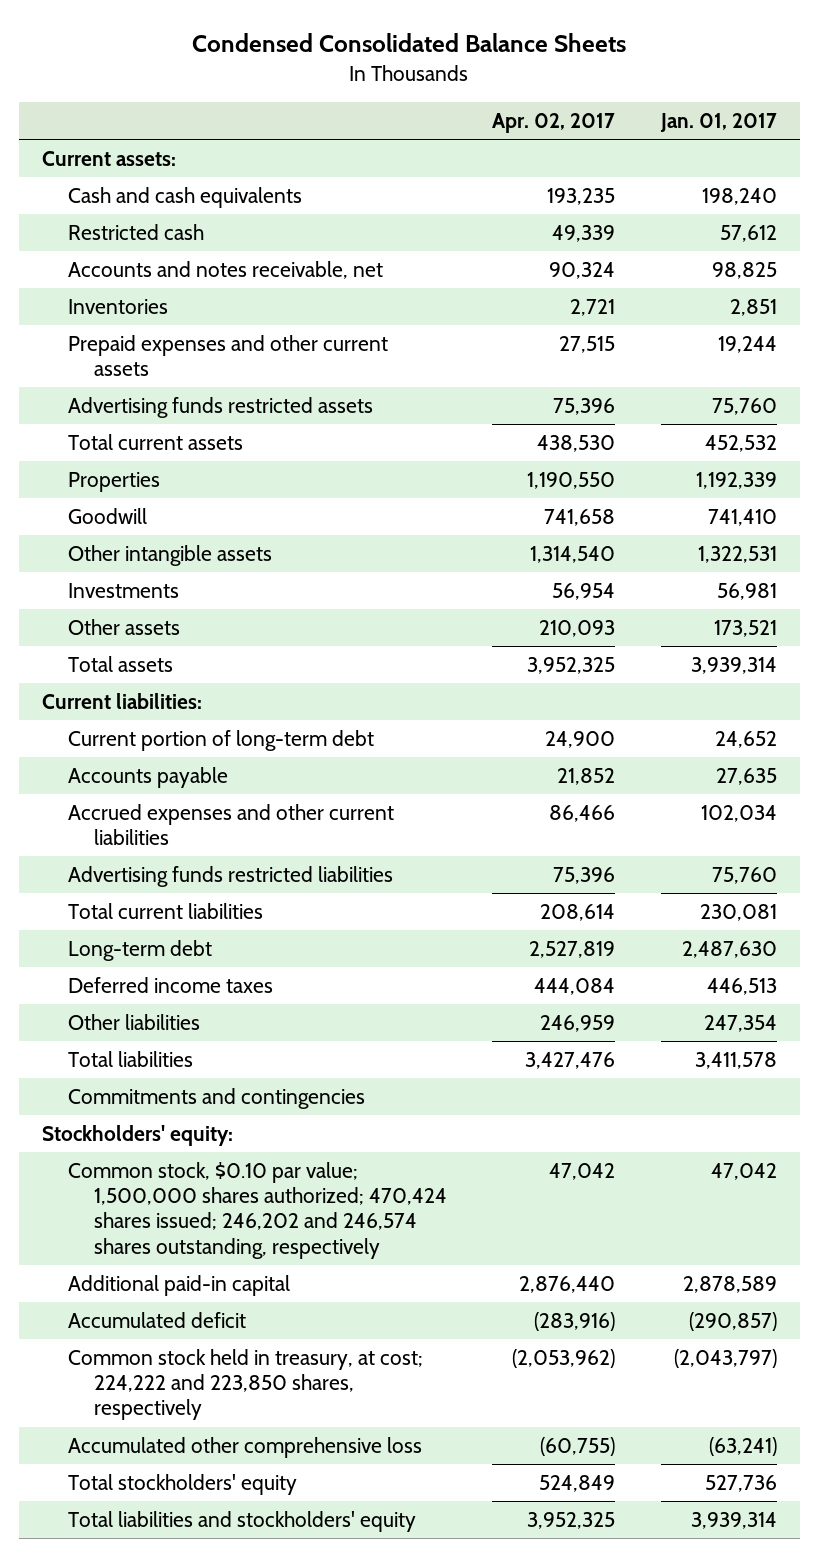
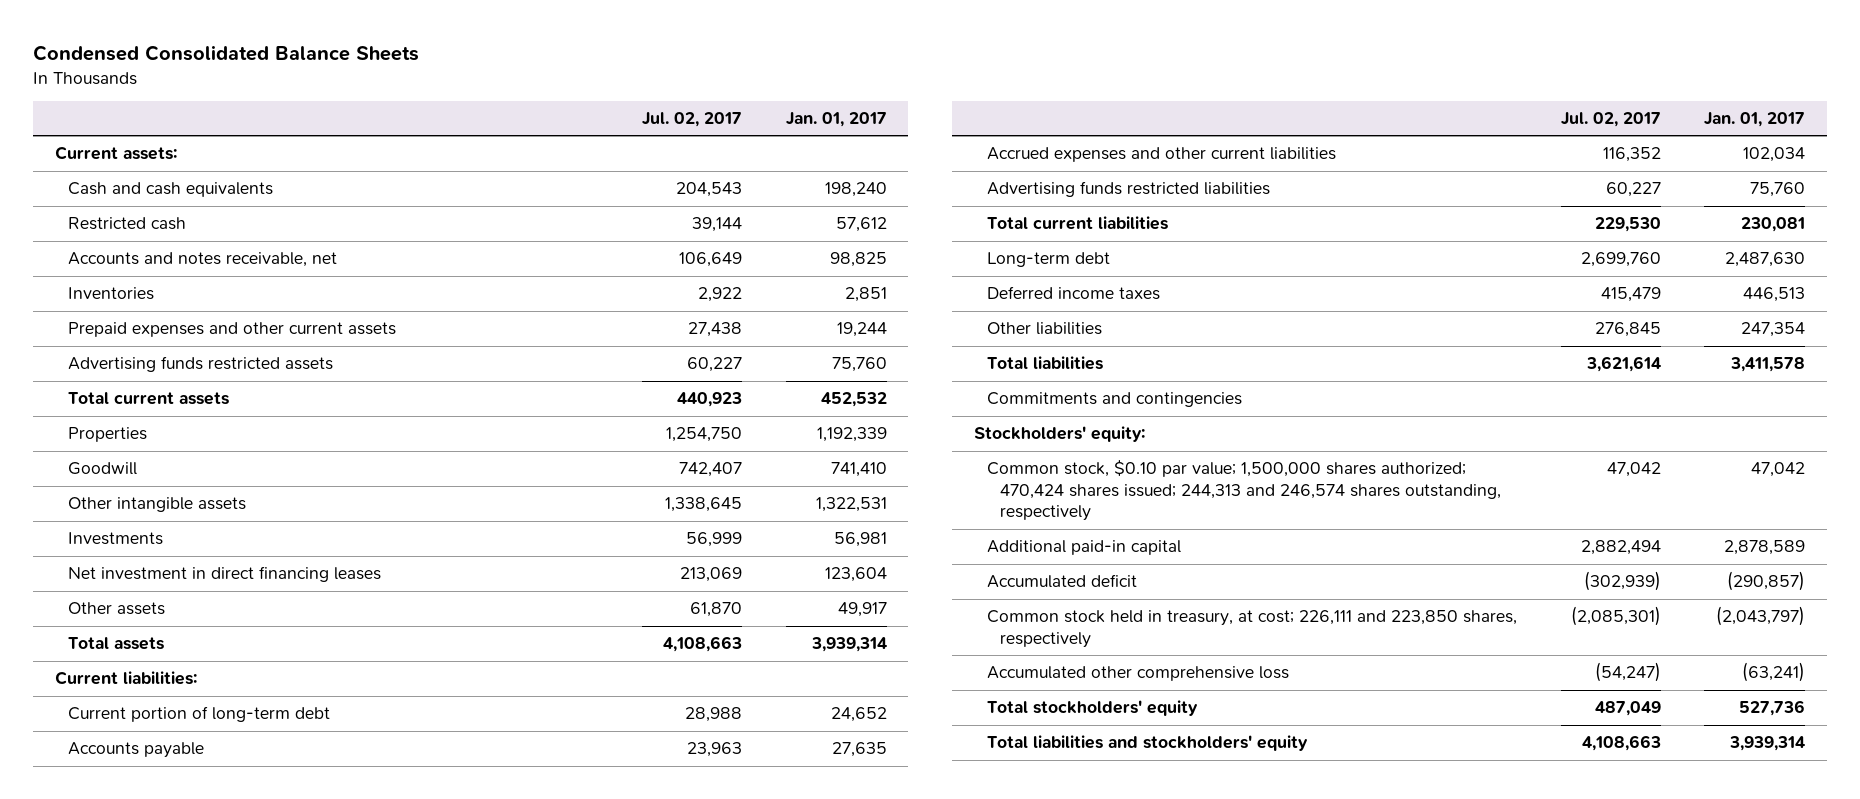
- | Apr. 02, 2017 | Jan. 01, 2017
+ | Jul. 02, 2017 | Jan. 01, 2017
- Other assets | 210,093 | 173,521
+ Net investment in direct financing leases | 213,069 | 123,604
+ Other assets | 61,870 | 49,917
- Common stock, $0.10 par value; 1,500,000 shares authorized; 470,424 shares issued; 246,202 and 246,574 shares outstanding, respectively | 47,042 | 47,042
+ Common stock, $0.10 par value; 1,500,000 shares authorized; 470,424 shares issued; 244,313 and 246,574 shares outstanding, respectively | 47,042 | 47,042
- Common stock held in treasury, at cost; 224,222 and 223,850 shares, respectively | (2,053,962) | (2,043,797)
+ Common stock held in treasury, at cost; 226,111 and 223,850 shares, respectively | (2,085,301) | (2,043,797)

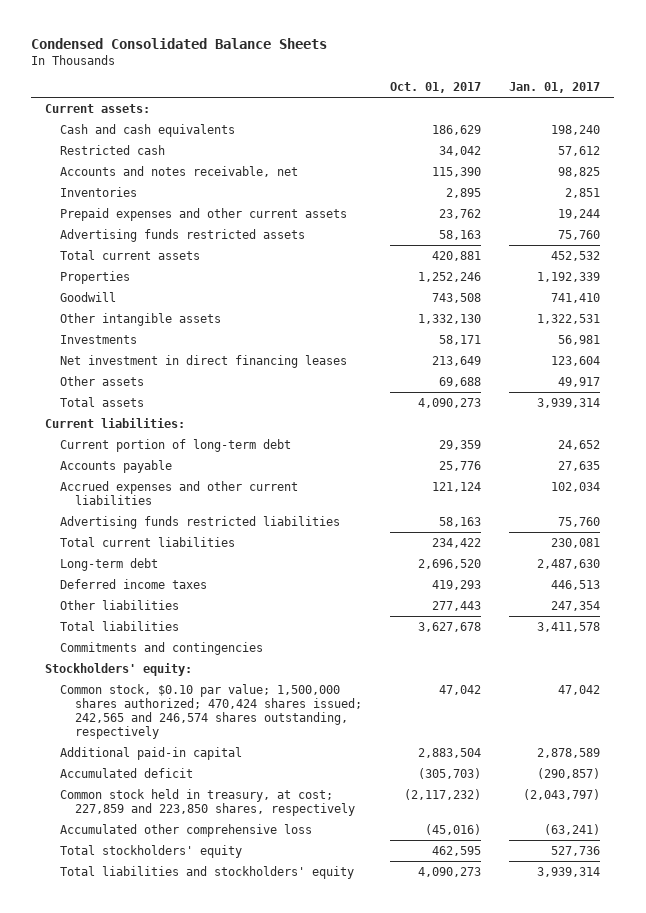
- | Jul. 02, 2017 | Jan. 01, 2017
+ | Oct. 01, 2017 | Jan. 01, 2017
- Common stock, $0.10 par value; 1,500,000 shares authorized; 470,424 shares issued; 244,313 and 246,574 shares outstanding, respectively | 47,042 | 47,042
+ Common stock, $0.10 par value; 1,500,000 shares authorized; 470,424 shares issued; 242,565 and 246,574 shares outstanding, respectively | 47,042 | 47,042
- Common stock held in treasury, at cost; 226,111 and 223,850 shares, respectively | (2,085,301) | (2,043,797)
+ Common stock held in treasury, at cost; 227,859 and 223,850 shares, respectively | (2,117,232) | (2,043,797)

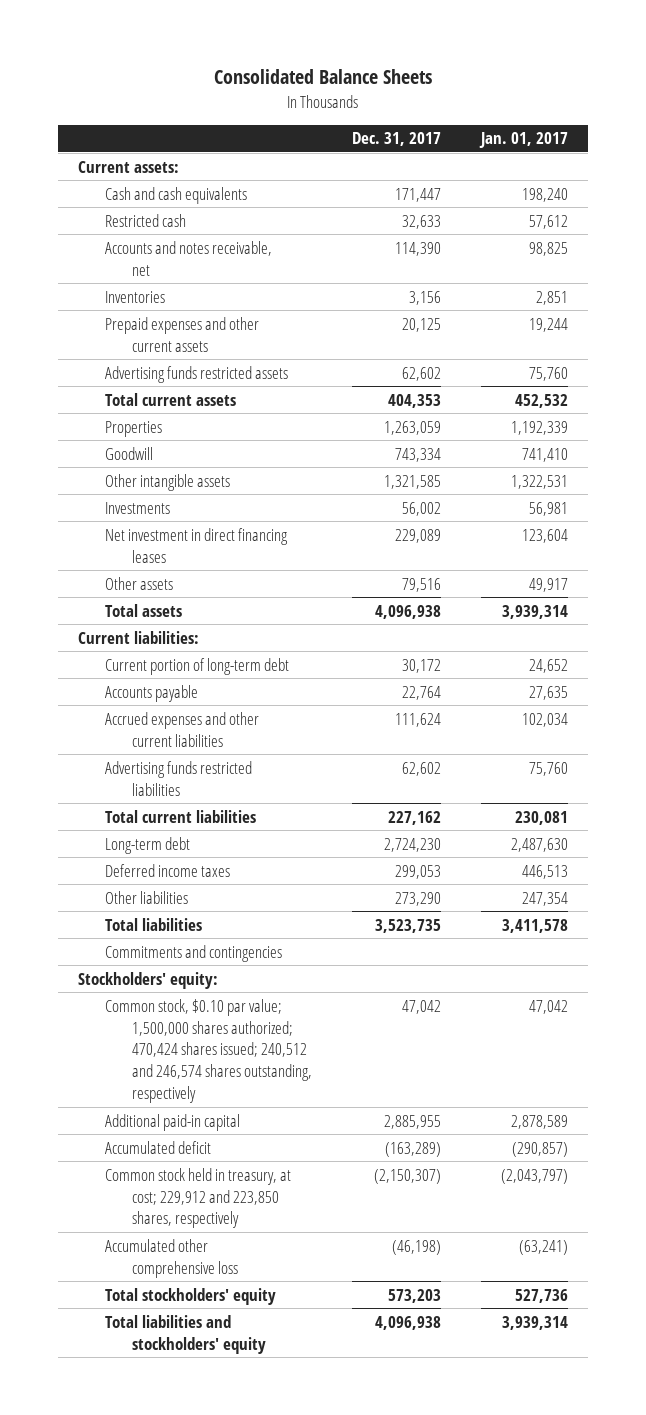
- Condensed Consolidated Balance Sheets
+ Consolidated Balance Sheets
- | Oct. 01, 2017 | Jan. 01, 2017
+ | Dec. 31, 2017 | Jan. 01, 2017
- Common stock, $0.10 par value; 1,500,000 shares authorized; 470,424 shares issued; 242,565 and 246,574 shares outstanding, respectively | 47,042 | 47,042
+ Common stock, $0.10 par value; 1,500,000 shares authorized; 470,424 shares issued; 240,512 and 246,574 shares outstanding, respectively | 47,042 | 47,042
- Common stock held in treasury, at cost; 227,859 and 223,850 shares, respectively | (2,117,232) | (2,043,797)
+ Common stock held in treasury, at cost; 229,912 and 223,850 shares, respectively | (2,150,307) | (2,043,797)

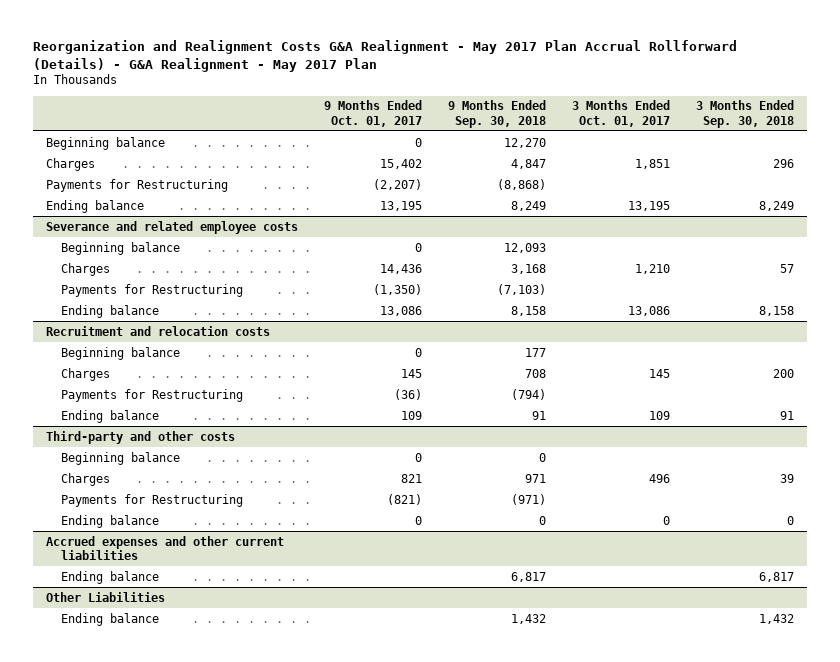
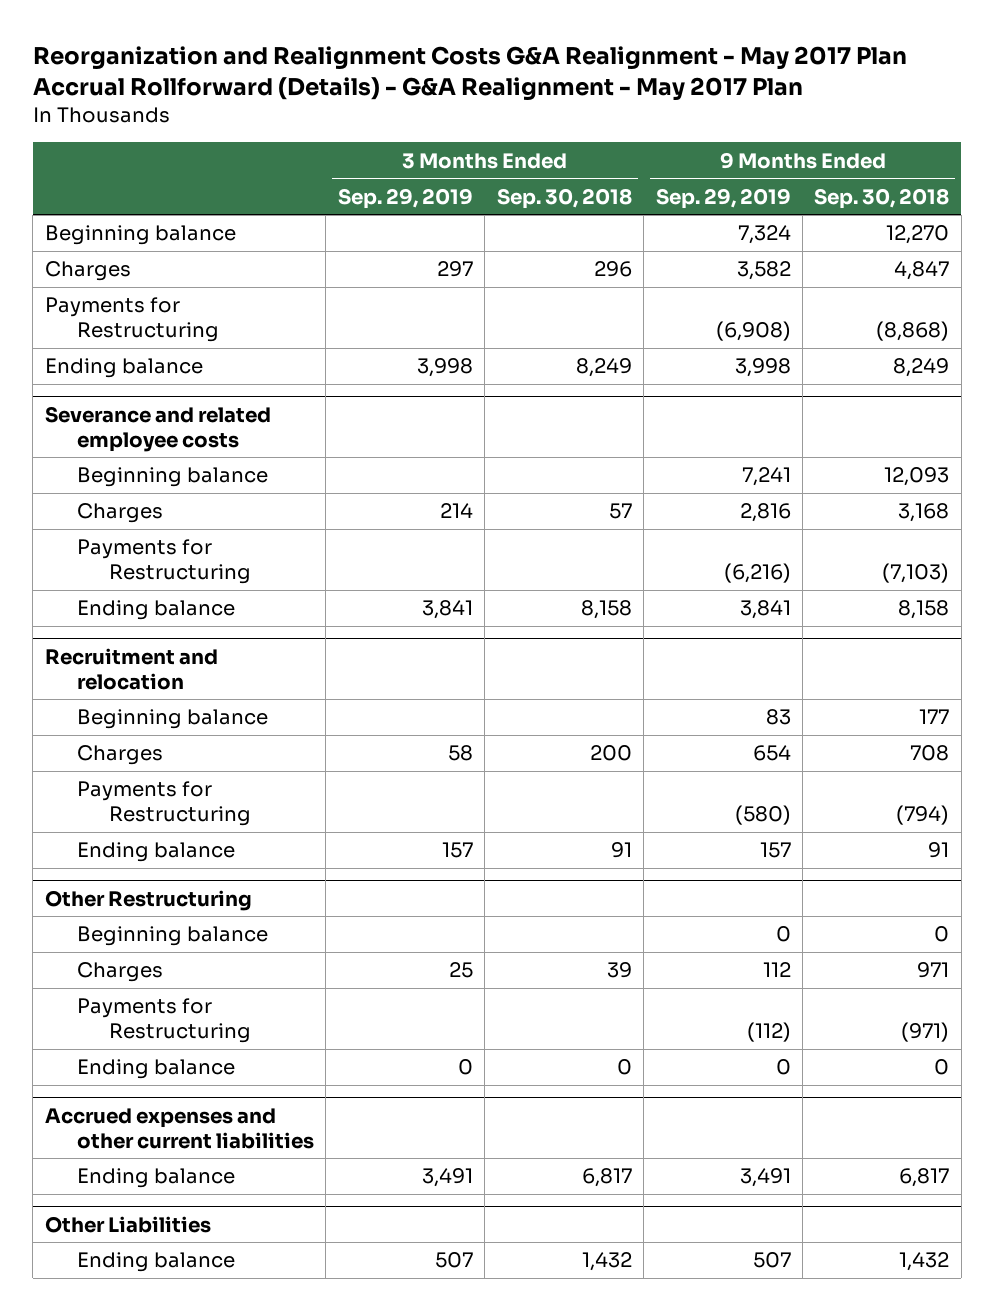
- | 9 Months Ended Oct. 01, 2017 | 9 Months Ended Sep. 30, 2018 | 3 Months Ended Oct. 01, 2017 | 3 Months Ended Sep. 30, 2018
+ | 3 Months Ended Sep. 29, 2019 | 3 Months Ended Sep. 30, 2018 | 9 Months Ended Sep. 29, 2019 | 9 Months Ended Sep. 30, 2018
- Recruitment and relocation costs
+ Recruitment and relocation
- Third-party and other costs
+ Other Restructuring

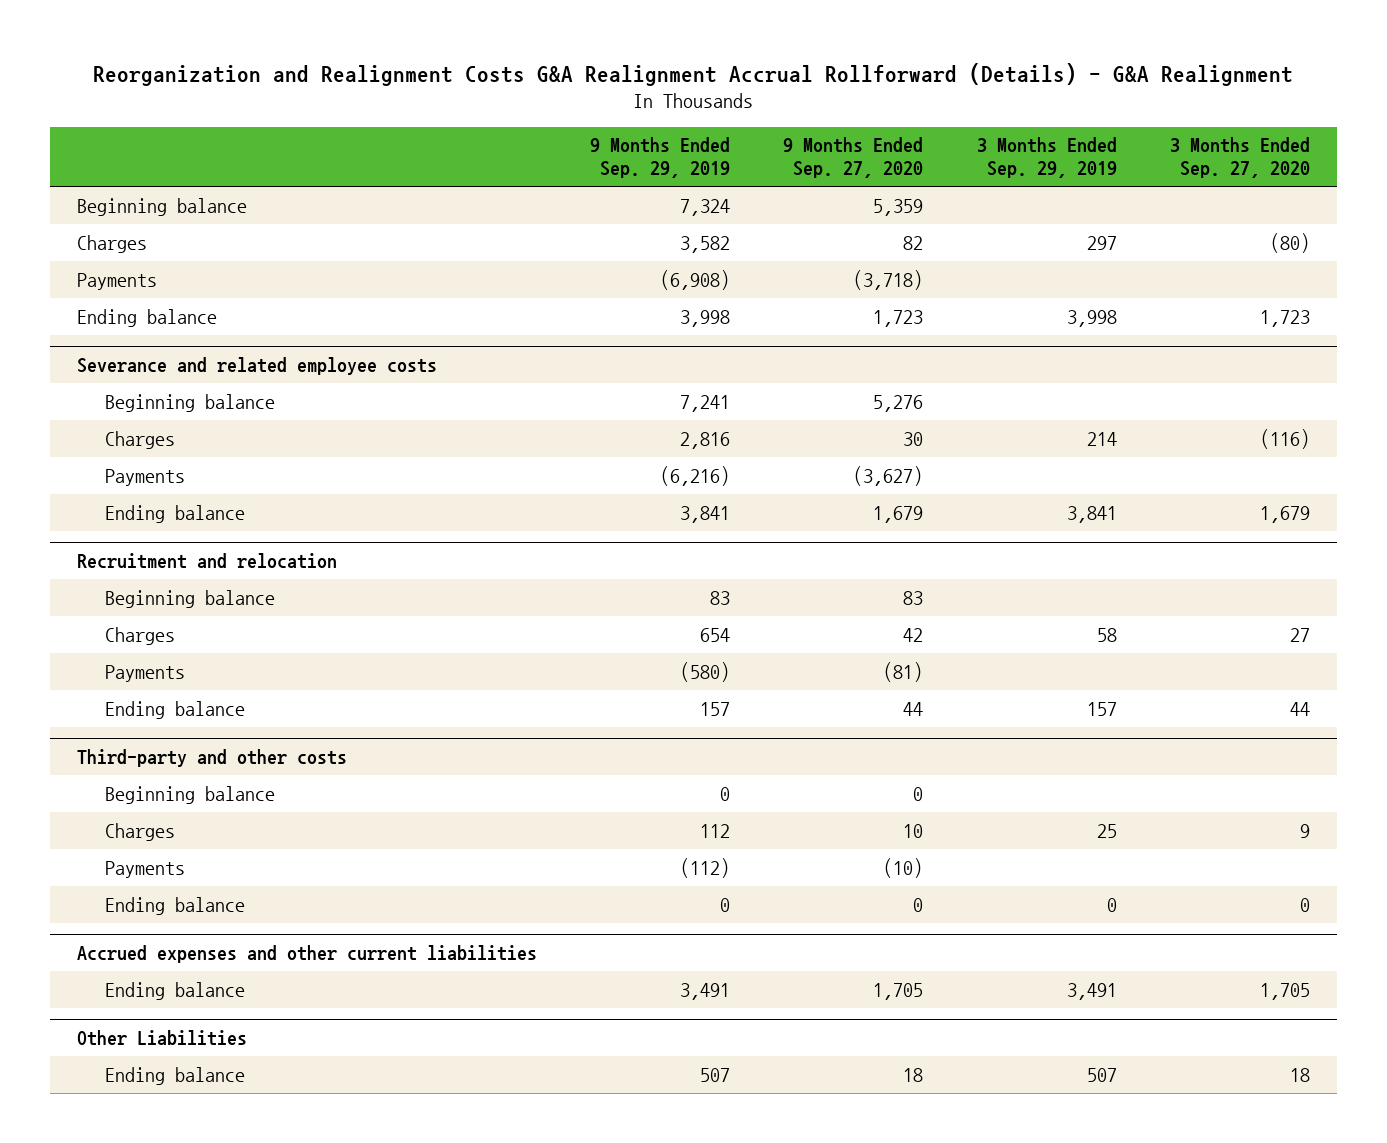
- Reorganization and Realignment Costs G&A Realignment - May 2017 Plan Accrual Rollforward (Details) - G&A Realignment - May 2017 Plan
+ Reorganization and Realignment Costs G&A Realignment Accrual Rollforward (Details) - G&A Realignment
- | 3 Months Ended Sep. 29, 2019 | 3 Months Ended Sep. 30, 2018 | 9 Months Ended Sep. 29, 2019 | 9 Months Ended Sep. 30, 2018
+ | 9 Months Ended Sep. 29, 2019 | 9 Months Ended Sep. 27, 2020 | 3 Months Ended Sep. 29, 2019 | 3 Months Ended Sep. 27, 2020
- Payments for Restructuring | | | (6,908) | (8,868)
+ Payments | (6,908) | (3,718) | |
@ Severance and related employee costs
- Payments for Restructuring | | | (6,216) | (7,103)
+ Payments | (6,216) | (3,627) | |
@ Recruitment and relocation
- Payments for Restructuring | | | (580) | (794)
+ Payments | (580) | (81) | |
- Other Restructuring
+ Third-party and other costs
- Payments for Restructuring | | | (112) | (971)
+ Payments | (112) | (10) | |

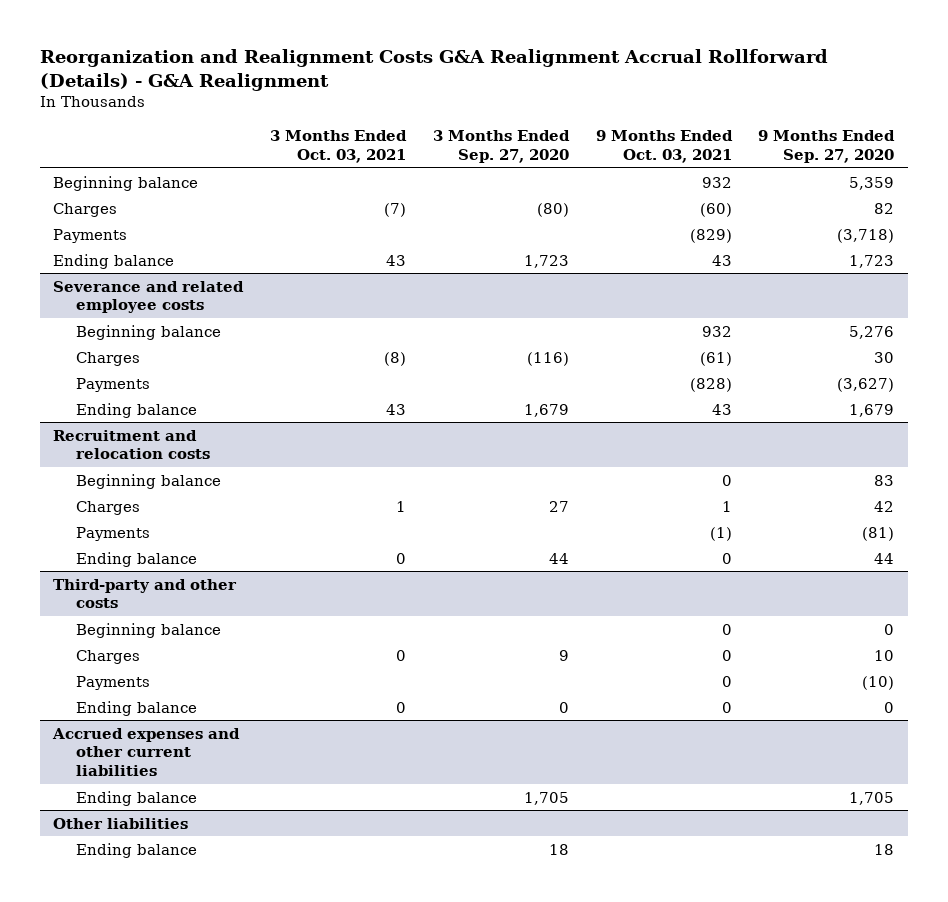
- | 9 Months Ended Sep. 29, 2019 | 9 Months Ended Sep. 27, 2020 | 3 Months Ended Sep. 29, 2019 | 3 Months Ended Sep. 27, 2020
+ | 3 Months Ended Oct. 03, 2021 | 3 Months Ended Sep. 27, 2020 | 9 Months Ended Oct. 03, 2021 | 9 Months Ended Sep. 27, 2020
- Recruitment and relocation
+ Recruitment and relocation costs
- Other Liabilities
+ Other liabilities

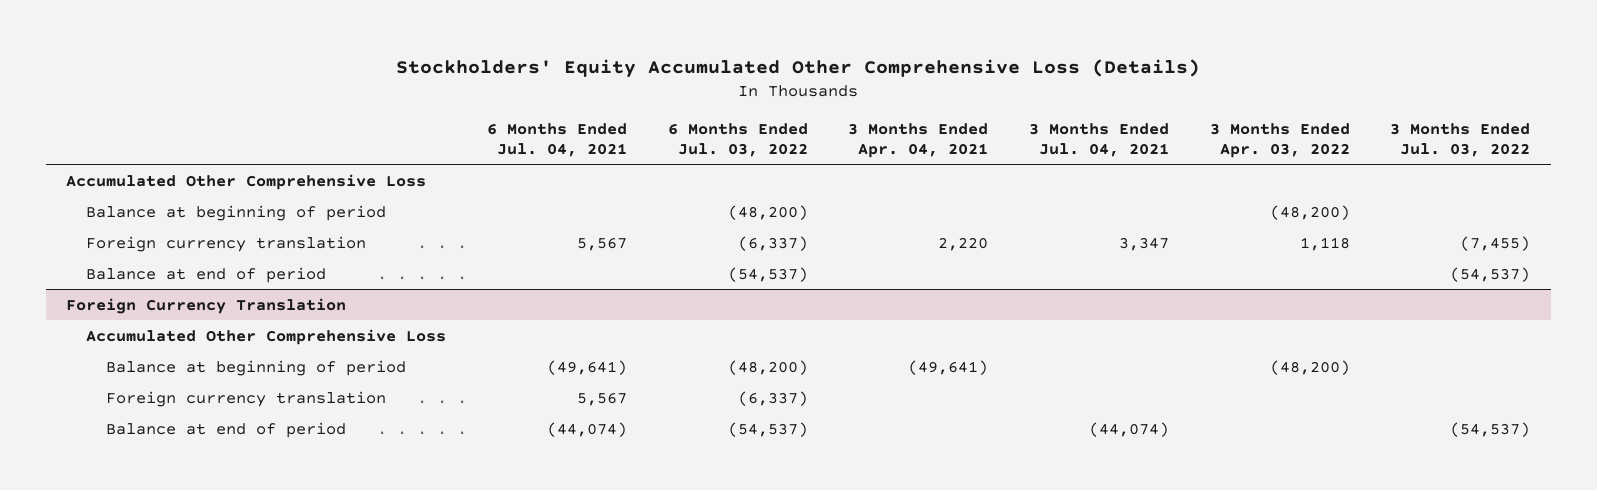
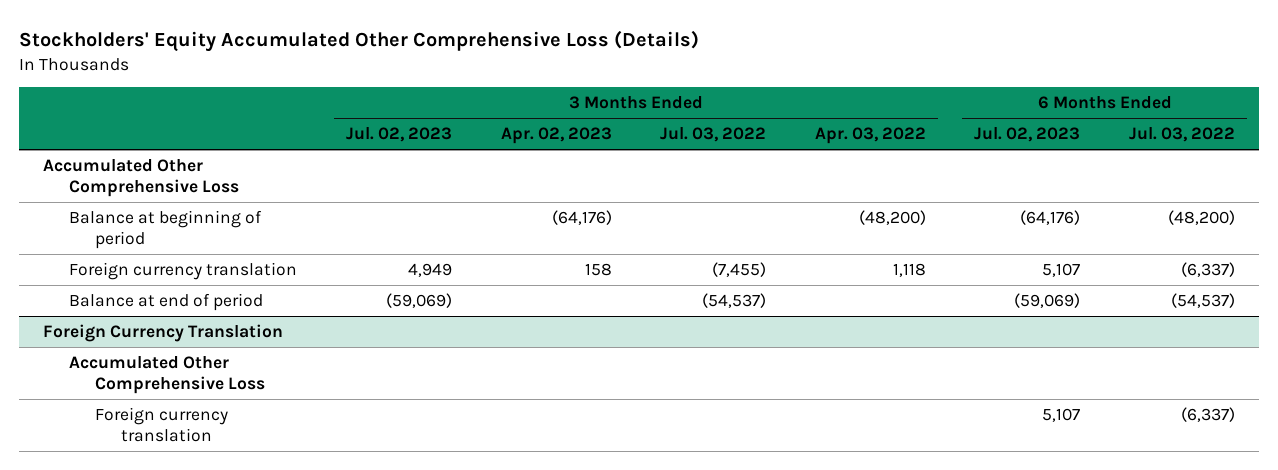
- | 6 Months Ended Jul. 04, 2021 | 6 Months Ended Jul. 03, 2022 | 3 Months Ended Apr. 04, 2021 | 3 Months Ended Jul. 04, 2021 | 3 Months Ended Apr. 03, 2022 | 3 Months Ended Jul. 03, 2022
+ | 3 Months Ended Jul. 02, 2023 | 3 Months Ended Apr. 02, 2023 | 3 Months Ended Jul. 03, 2022 | 3 Months Ended Apr. 03, 2022 | 6 Months Ended Jul. 02, 2023 | 6 Months Ended Jul. 03, 2022
@ Foreign Currency Translation
- Balance at beginning of period | (49,641) | (48,200) | (49,641) | | (48,200) |
- Balance at end of period | (44,074) | (54,537) | | (44,074) | | (54,537)

